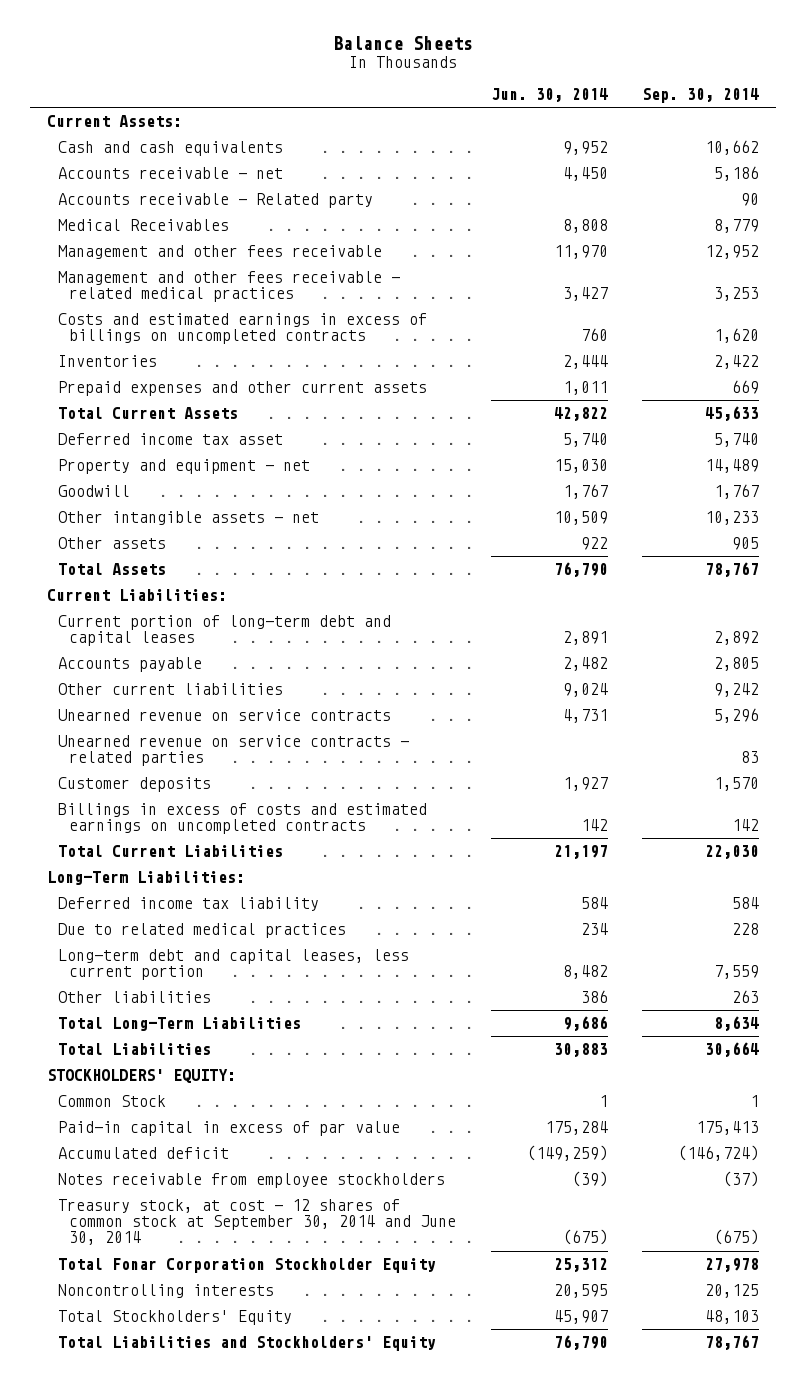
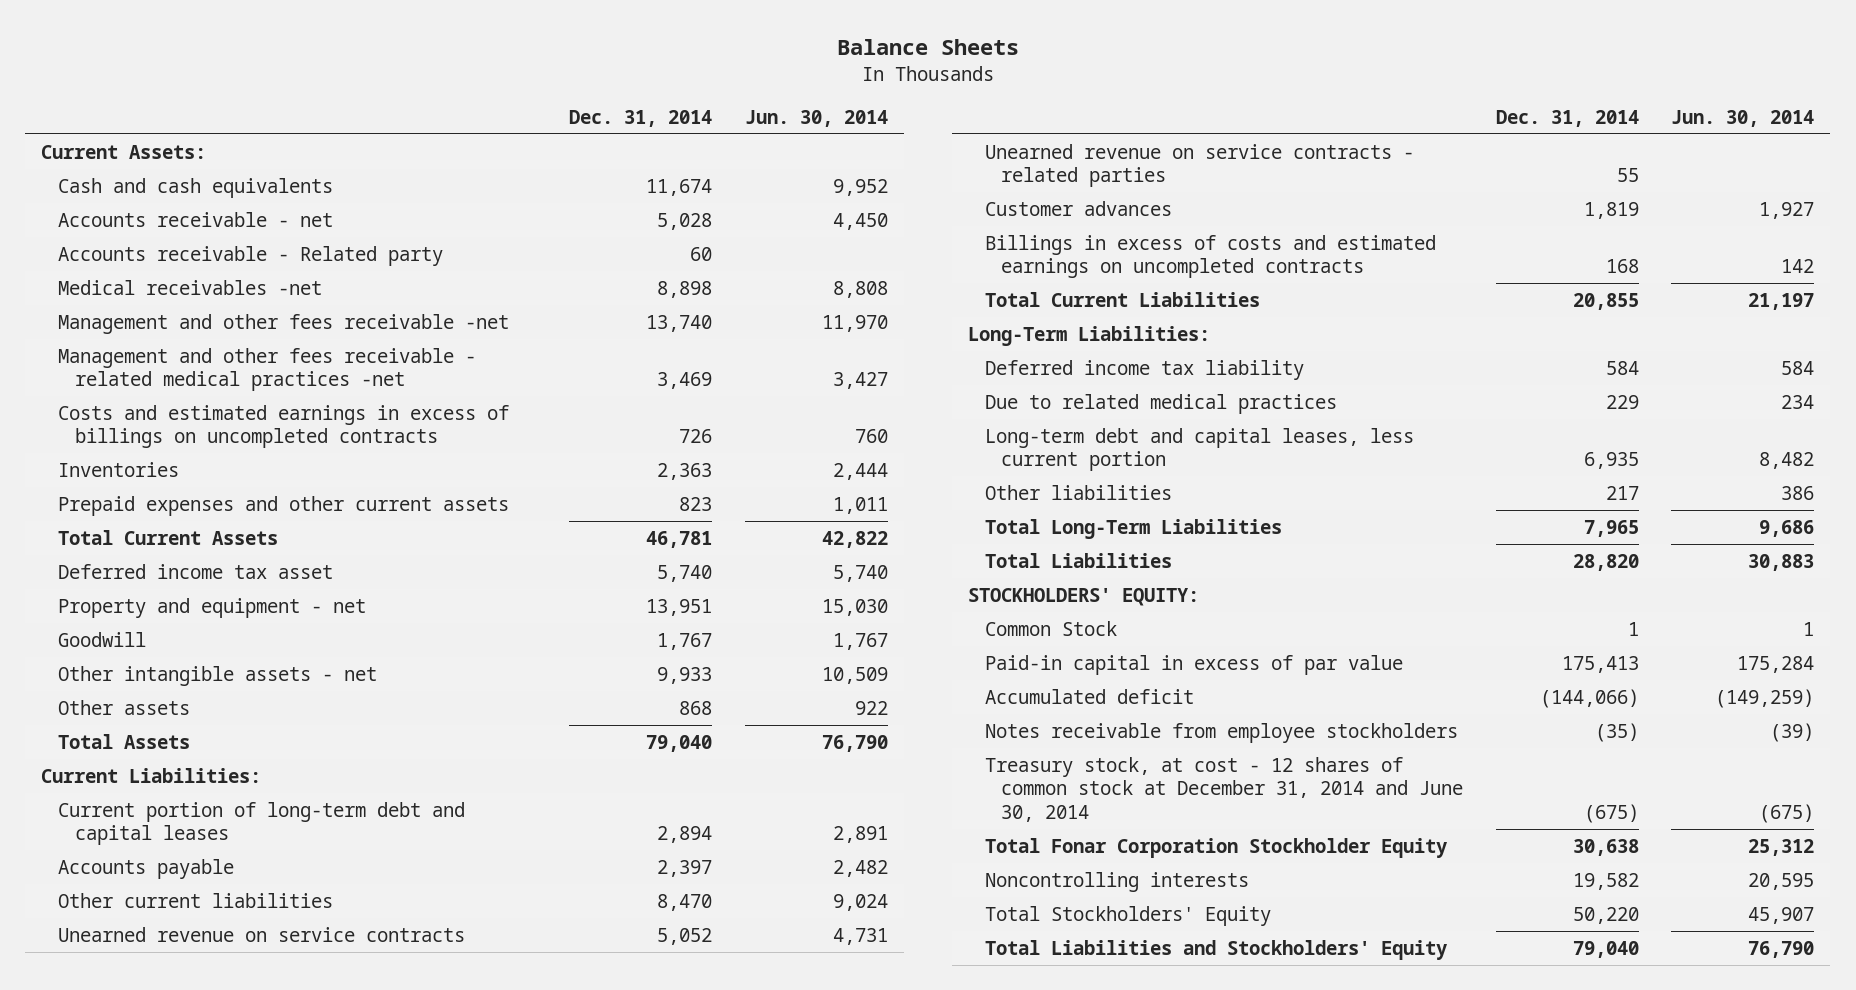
- | Jun. 30, 2014 | Sep. 30, 2014
+ | Dec. 31, 2014 | Jun. 30, 2014
- Medical Receivables | 8,808 | 8,779
- Management and other fees receivable | 11,970 | 12,952
- Management and other fees receivable - related medical practices | 3,427 | 3,253
+ Medical receivables -net | 8,898 | 8,808
+ Management and other fees receivable -net | 13,740 | 11,970
+ Management and other fees receivable - related medical practices -net | 3,469 | 3,427
- Customer deposits | 1,927 | 1,570
+ Customer advances | 1,819 | 1,927
- Treasury stock, at cost - 12 shares of common stock at September 30, 2014 and June 30, 2014 | (675) | (675)
+ Treasury stock, at cost - 12 shares of common stock at December 31, 2014 and June 30, 2014 | (675) | (675)

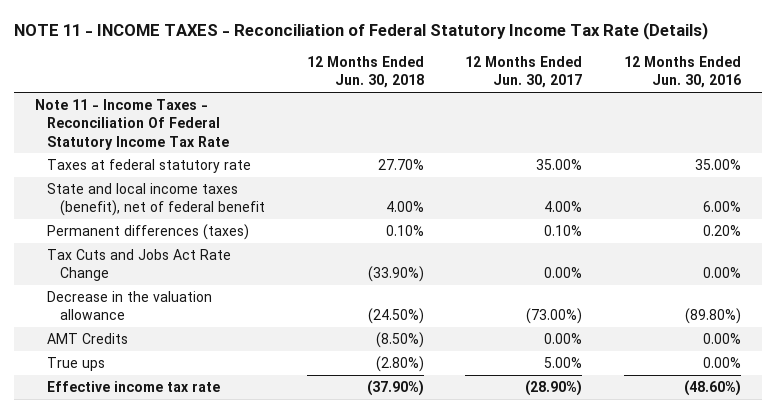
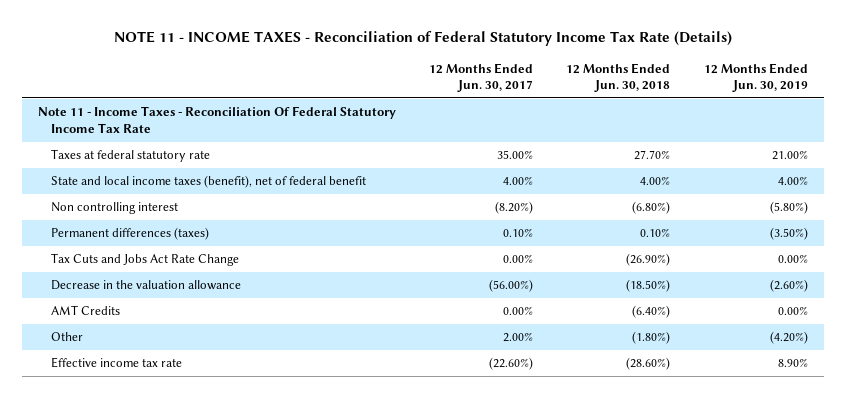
- | 12 Months Ended Jun. 30, 2018 | 12 Months Ended Jun. 30, 2017 | 12 Months Ended Jun. 30, 2016
+ | 12 Months Ended Jun. 30, 2017 | 12 Months Ended Jun. 30, 2018 | 12 Months Ended Jun. 30, 2019
+ Non controlling interest | (8.20%) | (6.80%) | (5.80%)
- Tax Cuts and Jobs Act Rate Change | (33.90%) | 0.00% | 0.00%
- Decrease in the valuation allowance | (24.50%) | (73.00%) | (89.80%)
- AMT Credits | (8.50%) | 0.00% | 0.00%
- True ups | (2.80%) | 5.00% | 0.00%
- Effective income tax rate | (37.90%) | (28.90%) | (48.60%)
+ Tax Cuts and Jobs Act Rate Change | 0.00% | (26.90%) | 0.00%
+ Decrease in the valuation allowance | (56.00%) | (18.50%) | (2.60%)
+ AMT Credits | 0.00% | (6.40%) | 0.00%
+ Other | 2.00% | (1.80%) | (4.20%)
+ Effective income tax rate | (22.60%) | (28.60%) | 8.90%

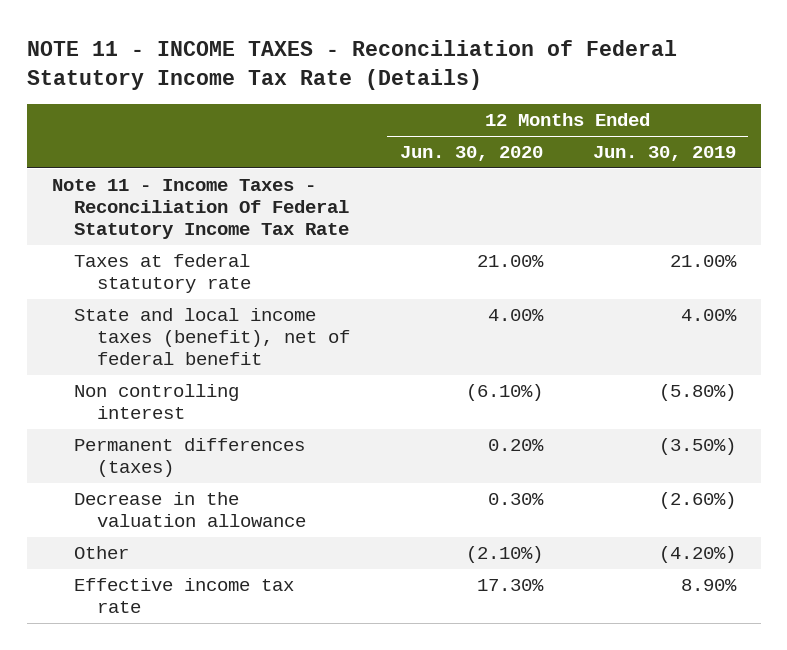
- | 12 Months Ended Jun. 30, 2017 | 12 Months Ended Jun. 30, 2018 | 12 Months Ended Jun. 30, 2019
+ | 12 Months Ended Jun. 30, 2020 | 12 Months Ended Jun. 30, 2019
- Tax Cuts and Jobs Act Rate Change | 0.00% | (26.90%) | 0.00%
- AMT Credits | 0.00% | (6.40%) | 0.00%

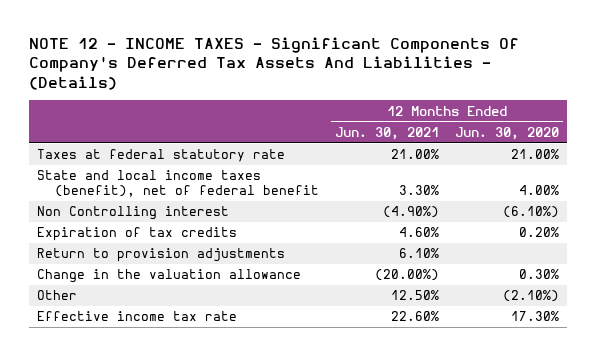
- NOTE 11 - INCOME TAXES - Reconciliation of Federal Statutory Income Tax Rate (Details)
+ NOTE 12 - INCOME TAXES - Significant Components Of Company's Deferred Tax Assets And Liabilities - (Details)
- | 12 Months Ended Jun. 30, 2020 | 12 Months Ended Jun. 30, 2019
+ | 12 Months Ended Jun. 30, 2021 | 12 Months Ended Jun. 30, 2020
- Note 11 - Income Taxes - Reconciliation Of Federal Statutory Income Tax Rate
- Non controlling interest | (6.10%) | (5.80%)
- Permanent differences (taxes) | 0.20% | (3.50%)
- Decrease in the valuation allowance | 0.30% | (2.60%)
+ Non Controlling interest | (4.90%) | (6.10%)
+ Expiration of tax credits | 4.60% | 0.20%
+ Return to provision adjustments | 6.10% |
+ Change in the valuation allowance | (20.00%) | 0.30%

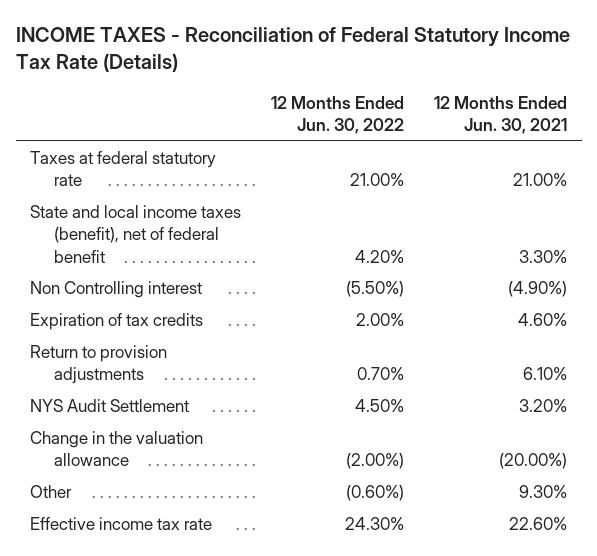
- NOTE 12 - INCOME TAXES - Significant Components Of Company's Deferred Tax Assets And Liabilities - (Details)
+ INCOME TAXES - Reconciliation of Federal Statutory Income Tax Rate (Details)
- | 12 Months Ended Jun. 30, 2021 | 12 Months Ended Jun. 30, 2020
+ | 12 Months Ended Jun. 30, 2022 | 12 Months Ended Jun. 30, 2021
+ NYS Audit Settlement | 4.50% | 3.20%
- Other | 12.50% | (2.10%)
+ Other | (0.60%) | 9.30%

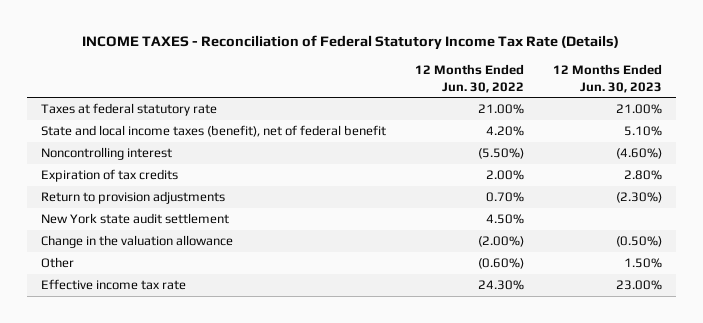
- | 12 Months Ended Jun. 30, 2022 | 12 Months Ended Jun. 30, 2021
+ | 12 Months Ended Jun. 30, 2022 | 12 Months Ended Jun. 30, 2023
- Non Controlling interest | (5.50%) | (4.90%)
+ Noncontrolling interest | (5.50%) | (4.60%)
- NYS Audit Settlement | 4.50% | 3.20%
+ New York state audit settlement | 4.50% |

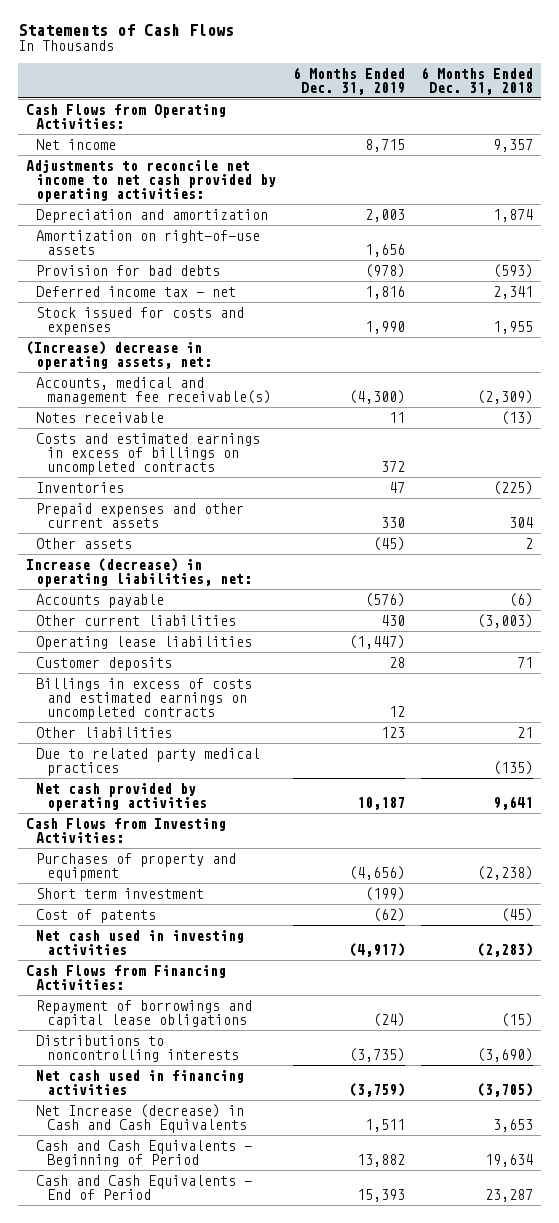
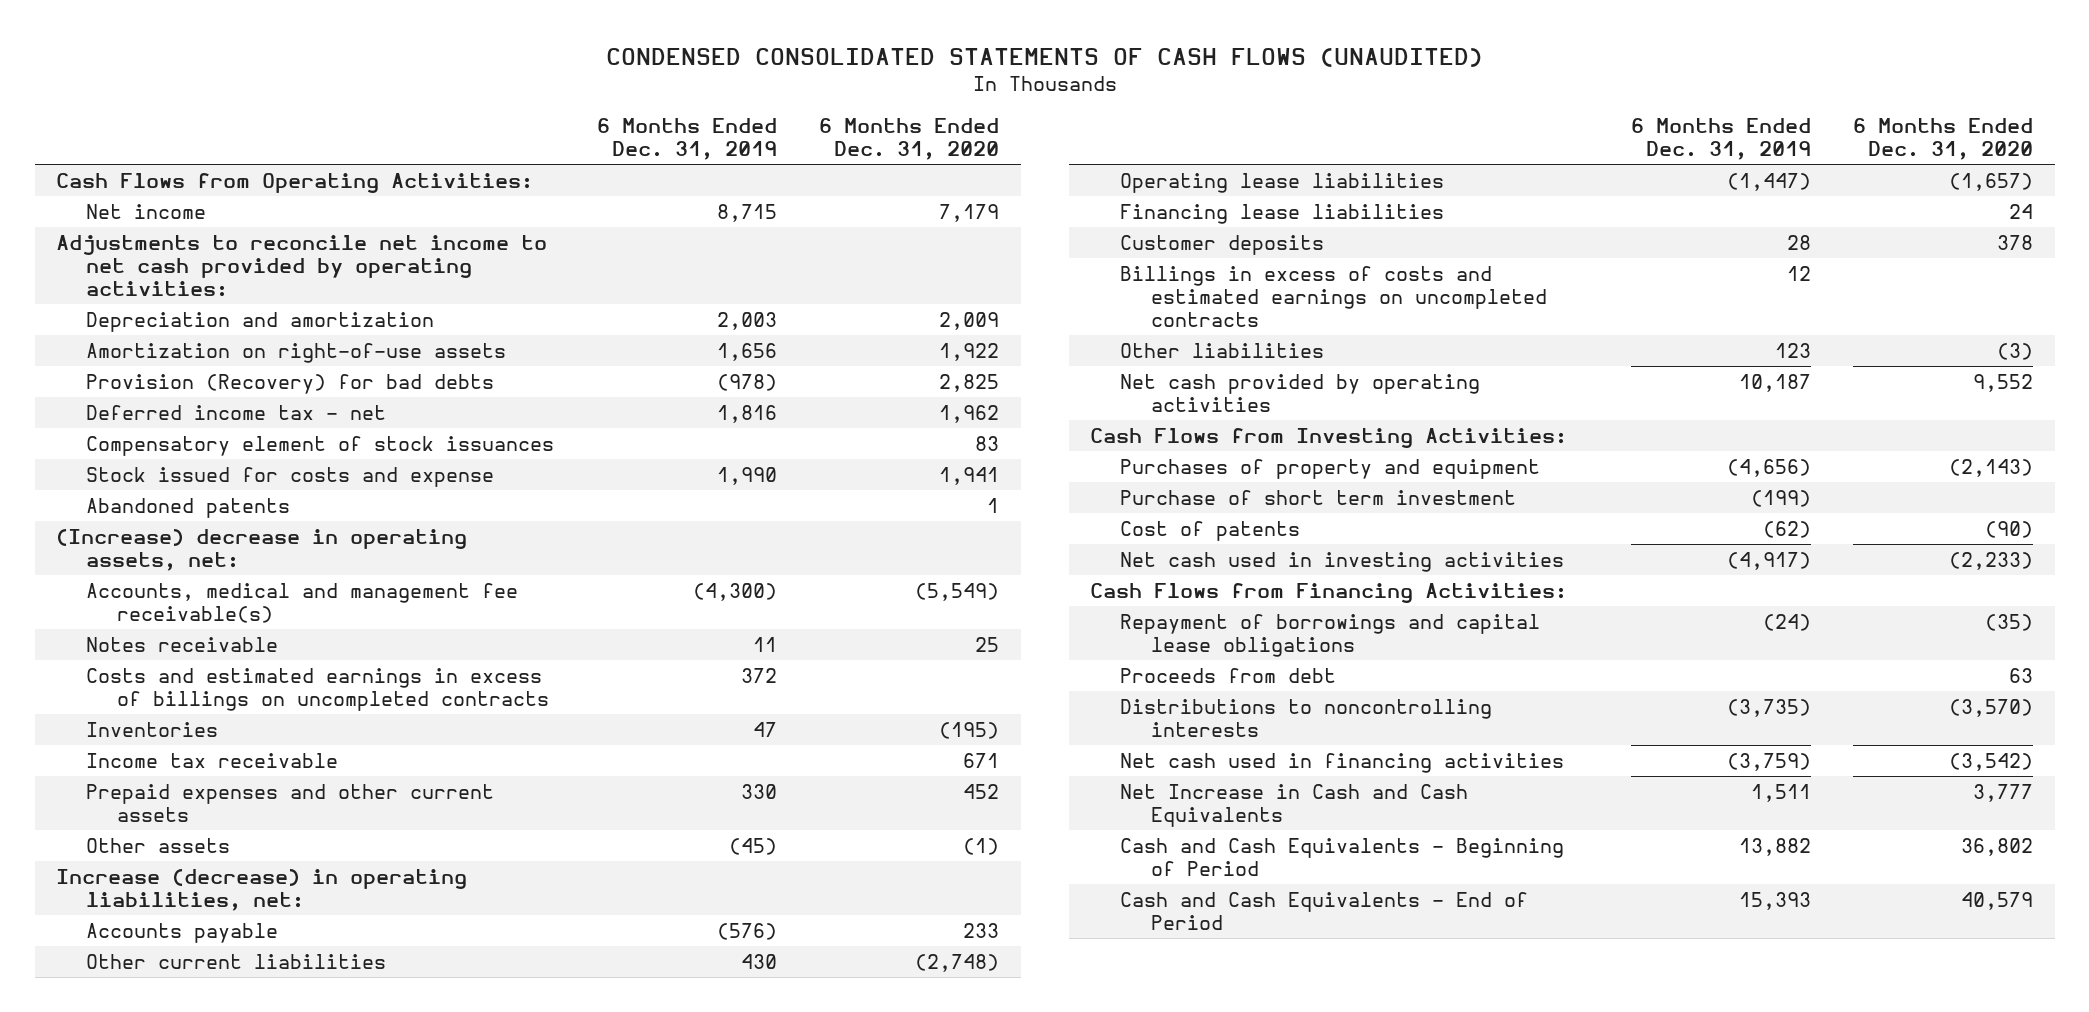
- Statements of Cash Flows
+ CONDENSED CONSOLIDATED STATEMENTS OF CASH FLOWS (UNAUDITED)
- | 6 Months Ended Dec. 31, 2019 | 6 Months Ended Dec. 31, 2018
+ | 6 Months Ended Dec. 31, 2019 | 6 Months Ended Dec. 31, 2020
- Provision for bad debts | (978) | (593)
+ Provision (Recovery) for bad debts | (978) | 2,825
- Stock issued for costs and expenses | 1,990 | 1,955
+ Compensatory element of stock issuances | | 83
+ Stock issued for costs and expense | 1,990 | 1,941
+ Abandoned patents | | 1
+ Income tax receivable | | 671
+ Financing lease liabilities | | 24
- Due to related party medical practices | | (135)
- Short term investment | (199) |
+ Purchase of short term investment | (199) |
+ Proceeds from debt | | 63
- Net Increase (decrease) in Cash and Cash Equivalents | 1,511 | 3,653
+ Net Increase in Cash and Cash Equivalents | 1,511 | 3,777

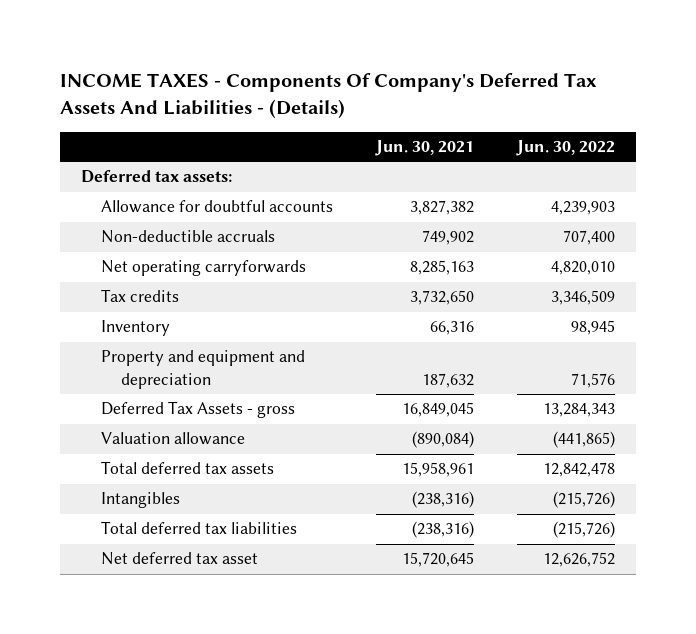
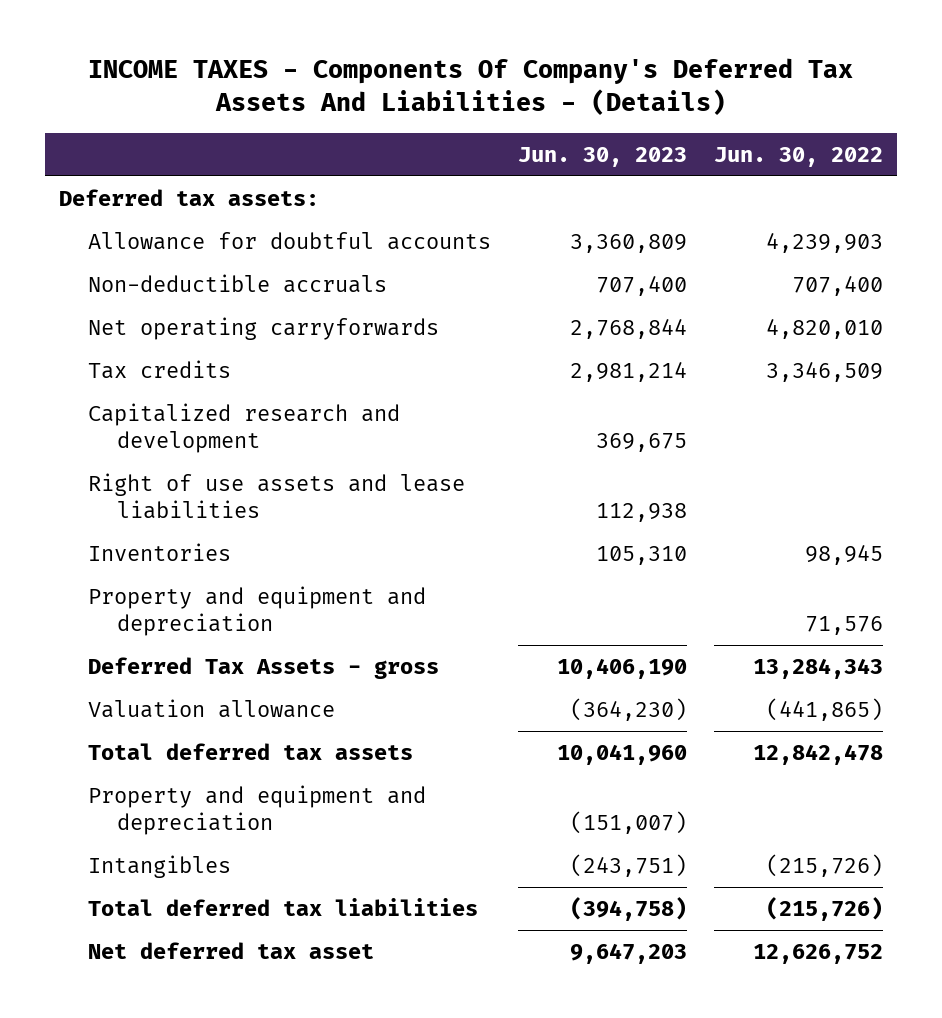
- | Jun. 30, 2021 | Jun. 30, 2022
+ | Jun. 30, 2023 | Jun. 30, 2022
- Inventory | 66,316 | 98,945
+ Capitalized research and development | 369,675 |
+ Right of use assets and lease liabilities | 112,938 |
+ Inventories | 105,310 | 98,945
+ Property and equipment and depreciation | (151,007) |

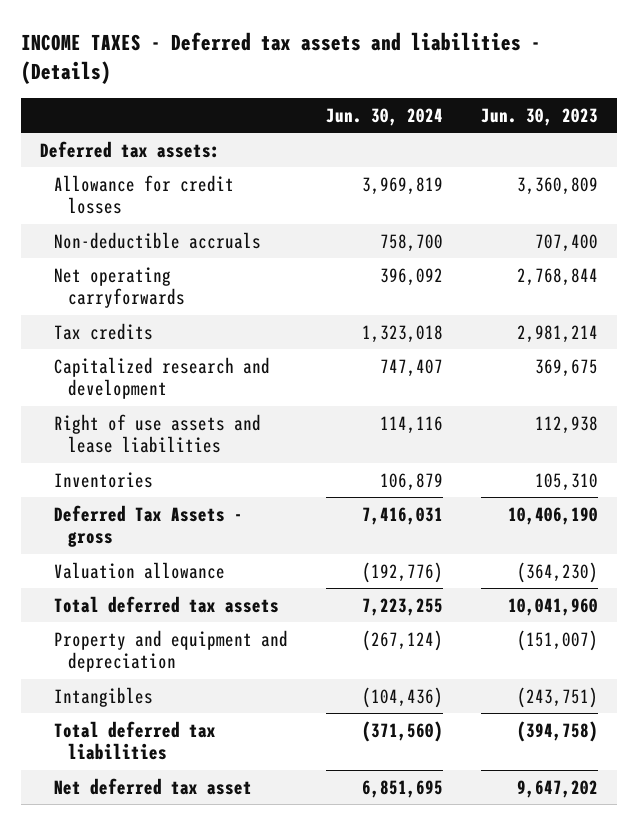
- INCOME TAXES - Components Of Company's Deferred Tax Assets And Liabilities - (Details)
+ INCOME TAXES - Deferred tax assets and liabilities - (Details)
- | Jun. 30, 2023 | Jun. 30, 2022
+ | Jun. 30, 2024 | Jun. 30, 2023
- Allowance for doubtful accounts | 3,360,809 | 4,239,903
+ Allowance for credit losses | 3,969,819 | 3,360,809
- Property and equipment and depreciation | | 71,576
- Net deferred tax asset | 9,647,203 | 12,626,752
+ Net deferred tax asset | 6,851,695 | 9,647,202

